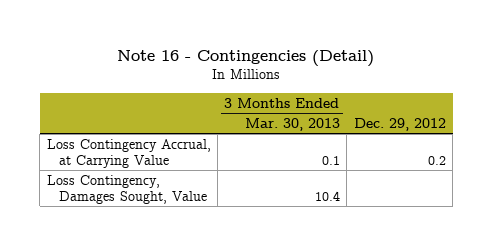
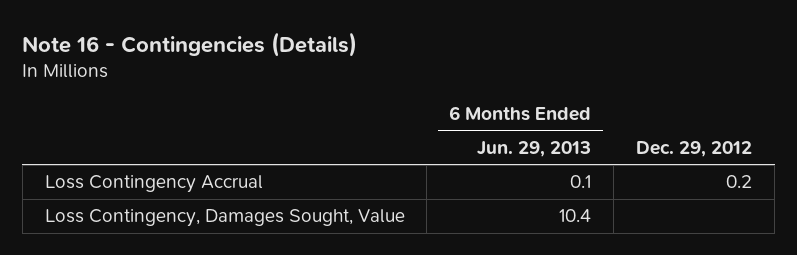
- Note 16 - Contingencies (Detail)
+ Note 16 - Contingencies (Details)
- | 3 Months Ended Mar. 30, 2013 | Dec. 29, 2012
+ | 6 Months Ended Jun. 29, 2013 | Dec. 29, 2012
- Loss Contingency Accrual, at Carrying Value | 0.1 | 0.2
+ Loss Contingency Accrual | 0.1 | 0.2

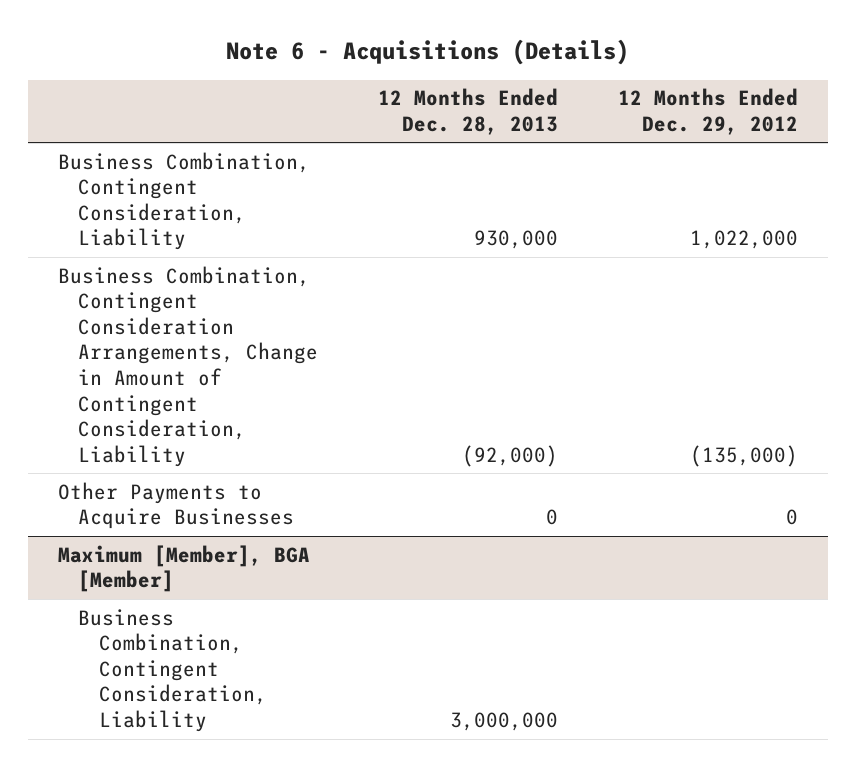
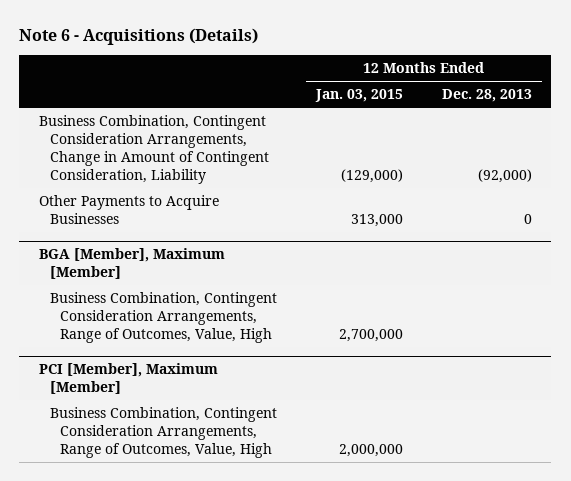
- | 12 Months Ended Dec. 28, 2013 | 12 Months Ended Dec. 29, 2012
+ | 12 Months Ended Jan. 03, 2015 | 12 Months Ended Dec. 28, 2013
- Business Combination, Contingent Consideration, Liability | 930,000 | 1,022,000
- Maximum [Member], BGA [Member]
- Business Combination, Contingent Consideration, Liability | 3,000,000 |
+ BGA [Member], Maximum [Member]
+ Business Combination, Contingent Consideration Arrangements, Range of Outcomes, Value, High | 2,700,000 |
+ PCI [Member], Maximum [Member]
+ Business Combination, Contingent Consideration Arrangements, Range of Outcomes, Value, High | 2,000,000 |

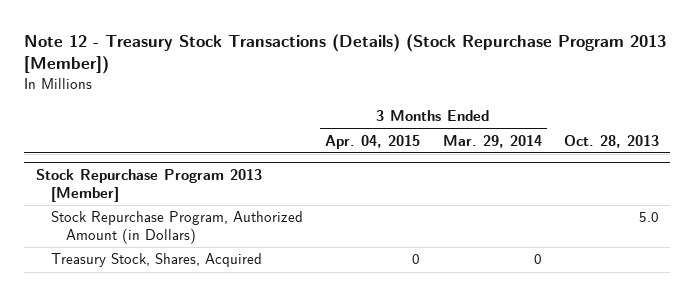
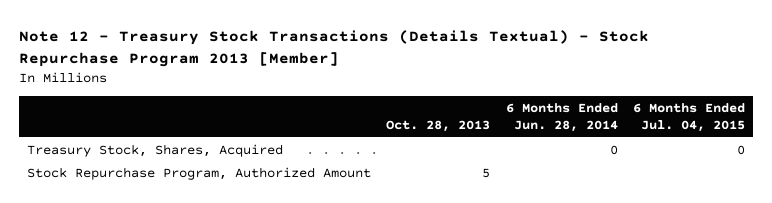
- Note 12 - Treasury Stock Transactions (Details) (Stock Repurchase Program 2013 [Member])
+ Note 12 - Treasury Stock Transactions (Details Textual) - Stock Repurchase Program 2013 [Member]
- | 3 Months Ended Apr. 04, 2015 | 3 Months Ended Mar. 29, 2014 | Oct. 28, 2013
+ | Oct. 28, 2013 | 6 Months Ended Jun. 28, 2014 | 6 Months Ended Jul. 04, 2015
- Stock Repurchase Program 2013 [Member]
- Stock Repurchase Program, Authorized Amount (in Dollars) | | | 5.0
- Treasury Stock, Shares, Acquired | 0 | 0 |
+ Treasury Stock, Shares, Acquired | | 0 | 0
+ Stock Repurchase Program, Authorized Amount | 5 | |

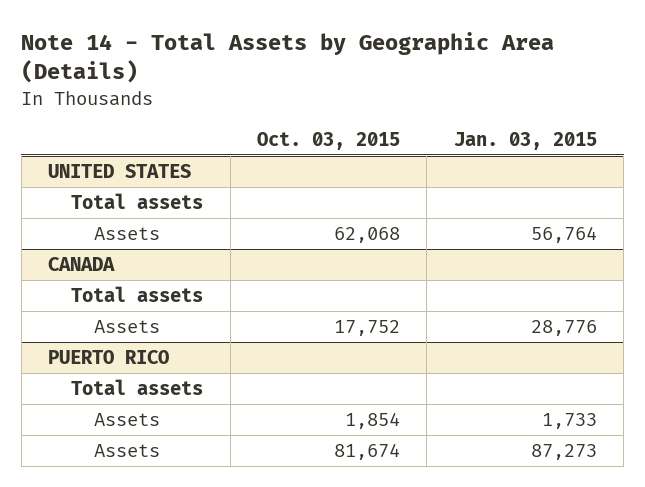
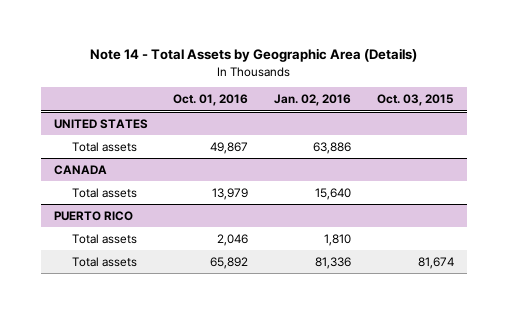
- | Oct. 03, 2015 | Jan. 03, 2015
+ | Oct. 01, 2016 | Jan. 02, 2016 | Oct. 03, 2015
@ UNITED STATES
- Assets | 62,068 | 56,764
@ CANADA
- Assets | 17,752 | 28,776
@ PUERTO RICO
- Assets | 1,854 | 1,733
- Assets | 81,674 | 87,273
+ Total assets | 65,892 | 81,336 | 81,674

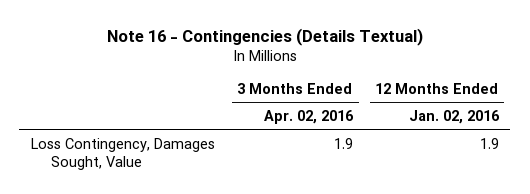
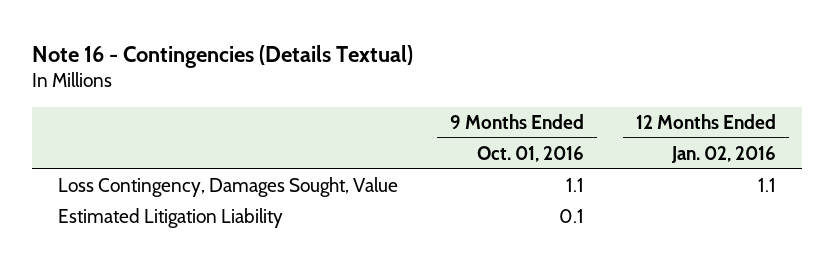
- | 3 Months Ended Apr. 02, 2016 | 12 Months Ended Jan. 02, 2016
+ | 9 Months Ended Oct. 01, 2016 | 12 Months Ended Jan. 02, 2016
- Loss Contingency, Damages Sought, Value | 1.9 | 1.9
+ Loss Contingency, Damages Sought, Value | 1.1 | 1.1
+ Estimated Litigation Liability | 0.1 |

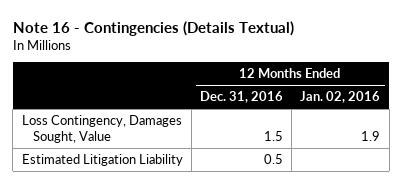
- | 9 Months Ended Oct. 01, 2016 | 12 Months Ended Jan. 02, 2016
+ | 12 Months Ended Dec. 31, 2016 | 12 Months Ended Jan. 02, 2016
- Loss Contingency, Damages Sought, Value | 1.1 | 1.1
+ Loss Contingency, Damages Sought, Value | 1.5 | 1.9

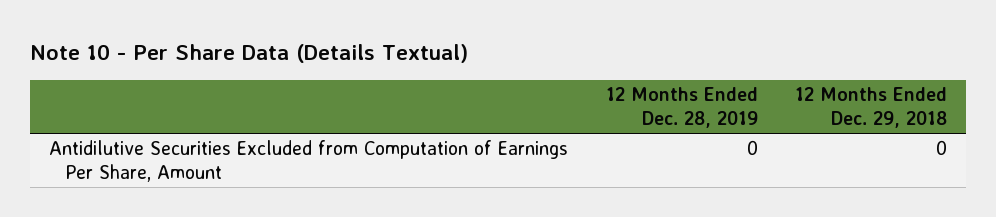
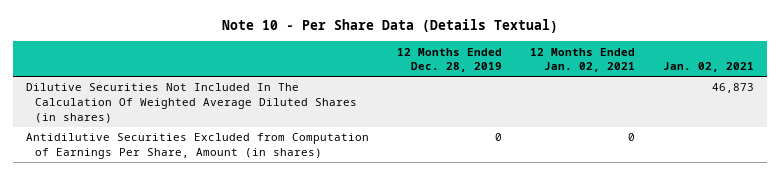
- | 12 Months Ended Dec. 28, 2019 | 12 Months Ended Dec. 29, 2018
+ | 12 Months Ended Dec. 28, 2019 | 12 Months Ended Jan. 02, 2021 | Jan. 02, 2021
- Antidilutive Securities Excluded from Computation of Earnings Per Share, Amount | 0 | 0
+ Dilutive Securities Not Included In The Calculation Of Weighted Average Diluted Shares (in shares) | | | 46,873
+ Antidilutive Securities Excluded from Computation of Earnings Per Share, Amount (in shares) | 0 | 0 |

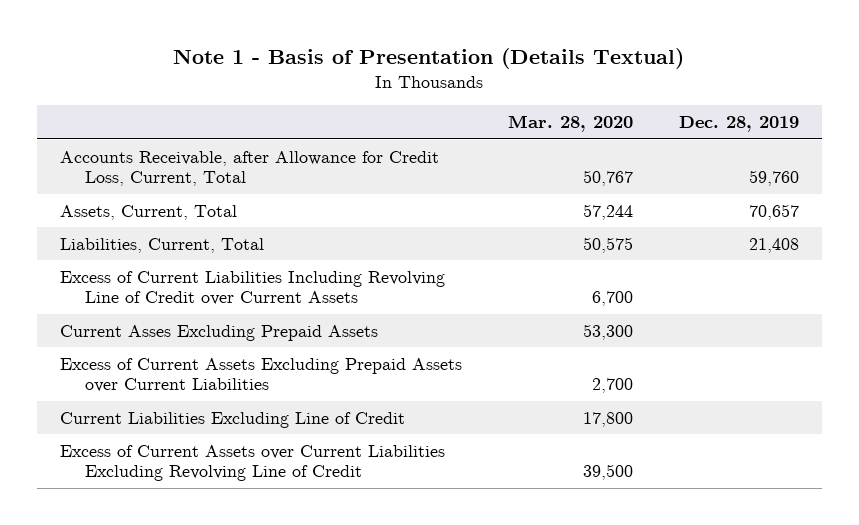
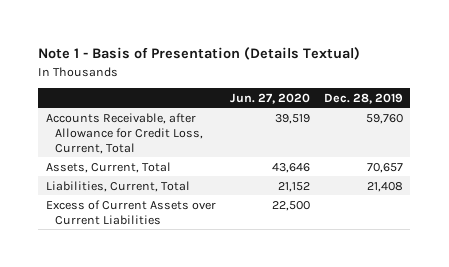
- | Mar. 28, 2020 | Dec. 28, 2019
+ | Jun. 27, 2020 | Dec. 28, 2019
- Excess of Current Liabilities Including Revolving Line of Credit over Current Assets | 6,700 |
- Current Asses Excluding Prepaid Assets | 53,300 |
- Excess of Current Assets Excluding Prepaid Assets over Current Liabilities | 2,700 |
- Current Liabilities Excluding Line of Credit | 17,800 |
- Excess of Current Assets over Current Liabilities Excluding Revolving Line of Credit | 39,500 |
+ Excess of Current Assets over Current Liabilities | 22,500 |

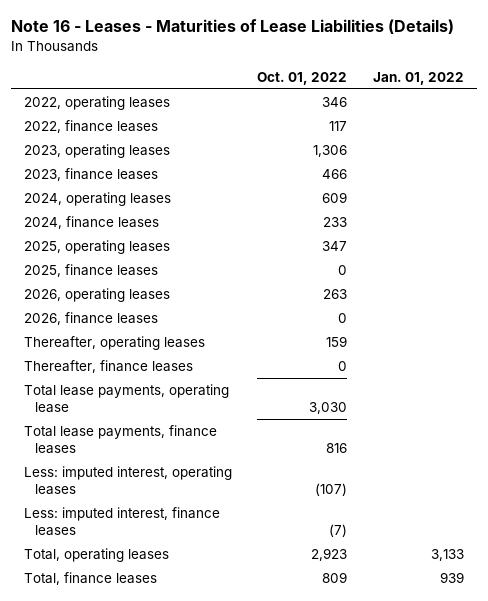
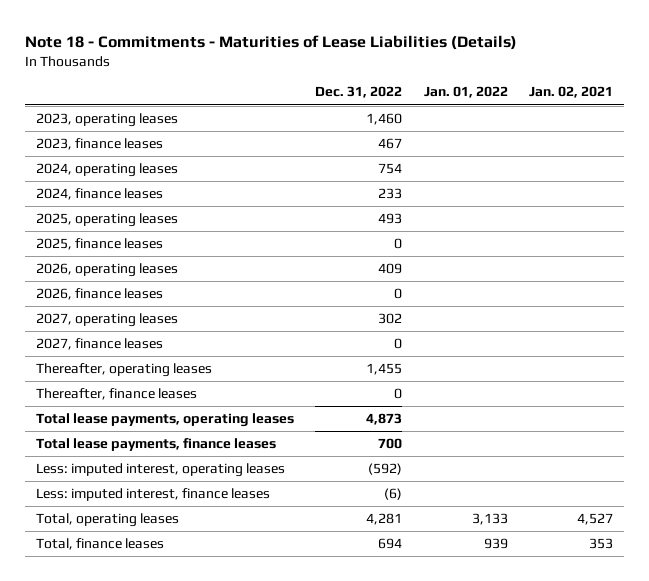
- Note 16 - Leases - Maturities of Lease Liabilities (Details)
+ Note 18 - Commitments - Maturities of Lease Liabilities (Details)
- | Oct. 01, 2022 | Jan. 01, 2022
+ | Dec. 31, 2022 | Jan. 01, 2022 | Jan. 02, 2021
- 2022, operating leases | 346 |
- 2022, finance leases | 117 |
+ 2027, operating leases | 302 | |
+ 2027, finance leases | 0 | |
- Total lease payments, operating lease | 3,030 |
+ Total lease payments, operating leases | 4,873 | |

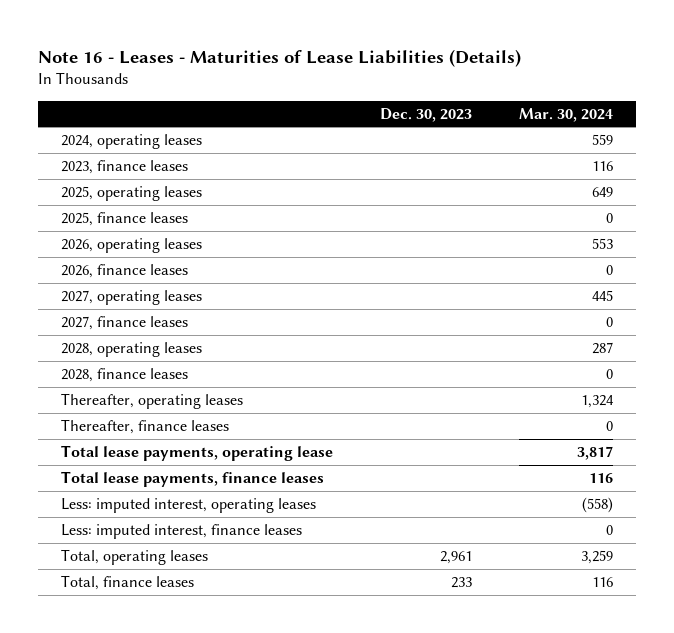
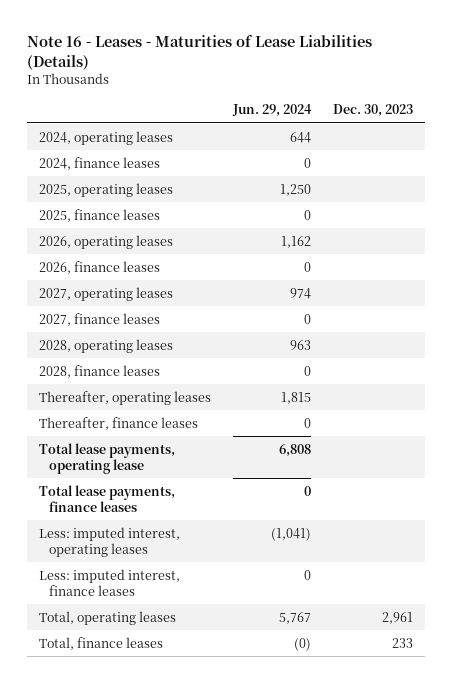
- | Dec. 30, 2023 | Mar. 30, 2024
+ | Jun. 29, 2024 | Dec. 30, 2023
- 2023, finance leases | | 116
+ 2024, finance leases | 0 |

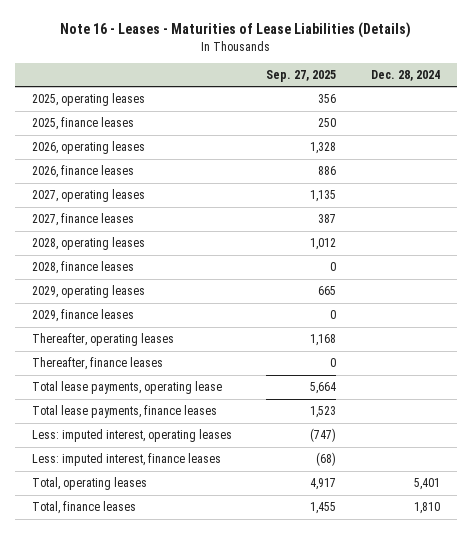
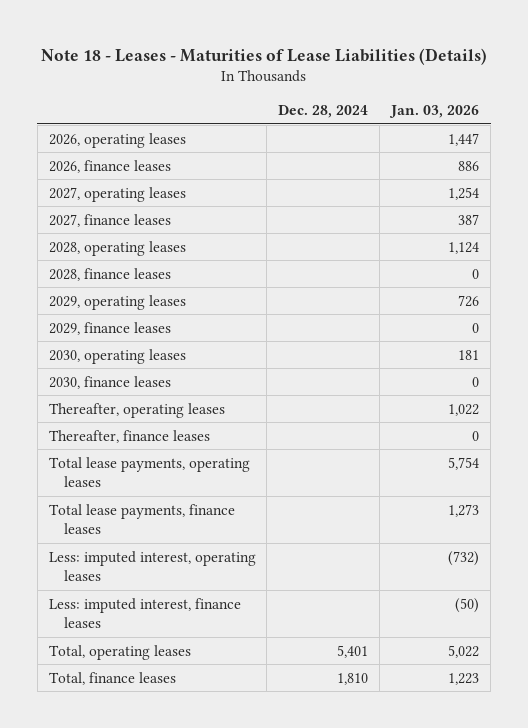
- Note 16 - Leases - Maturities of Lease Liabilities (Details)
+ Note 18 - Leases - Maturities of Lease Liabilities (Details)
- | Sep. 27, 2025 | Dec. 28, 2024
+ | Dec. 28, 2024 | Jan. 03, 2026
- 2025, operating leases | 356 |
- 2025, finance leases | 250 |
+ 2030, operating leases | | 181
+ 2030, finance leases | | 0
- Total lease payments, operating lease | 5,664 |
+ Total lease payments, operating leases | | 5,754

